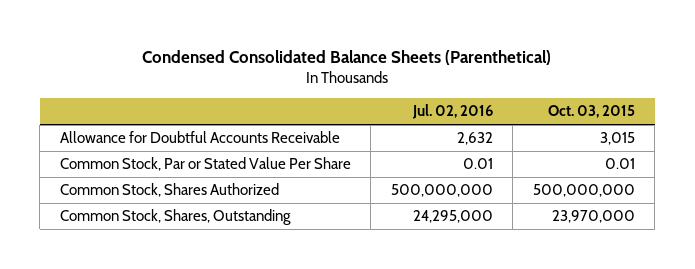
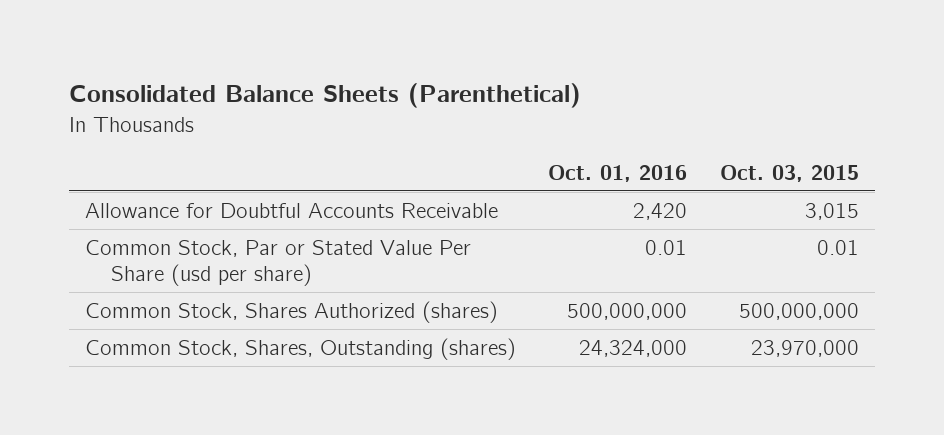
- Condensed Consolidated Balance Sheets (Parenthetical)
+ Consolidated Balance Sheets (Parenthetical)
- | Jul. 02, 2016 | Oct. 03, 2015
+ | Oct. 01, 2016 | Oct. 03, 2015
- Common Stock, Par or Stated Value Per Share | 0.01 | 0.01
- Common Stock, Shares Authorized | 500,000,000 | 500,000,000
- Common Stock, Shares, Outstanding | 24,295,000 | 23,970,000
+ Common Stock, Par or Stated Value Per Share (usd per share) | 0.01 | 0.01
+ Common Stock, Shares Authorized (shares) | 500,000,000 | 500,000,000
+ Common Stock, Shares, Outstanding (shares) | 24,324,000 | 23,970,000

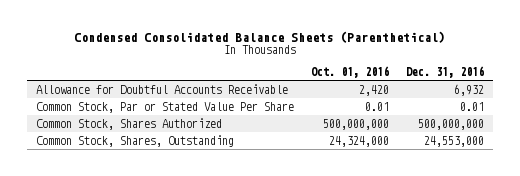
- Consolidated Balance Sheets (Parenthetical)
+ Condensed Consolidated Balance Sheets (Parenthetical)
- | Oct. 01, 2016 | Oct. 03, 2015
+ | Oct. 01, 2016 | Dec. 31, 2016
- Common Stock, Par or Stated Value Per Share (usd per share) | 0.01 | 0.01
- Common Stock, Shares Authorized (shares) | 500,000,000 | 500,000,000
- Common Stock, Shares, Outstanding (shares) | 24,324,000 | 23,970,000
+ Common Stock, Par or Stated Value Per Share | 0.01 | 0.01
+ Common Stock, Shares Authorized | 500,000,000 | 500,000,000
+ Common Stock, Shares, Outstanding | 24,324,000 | 24,553,000

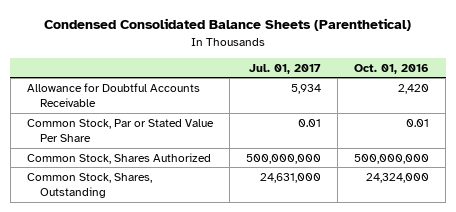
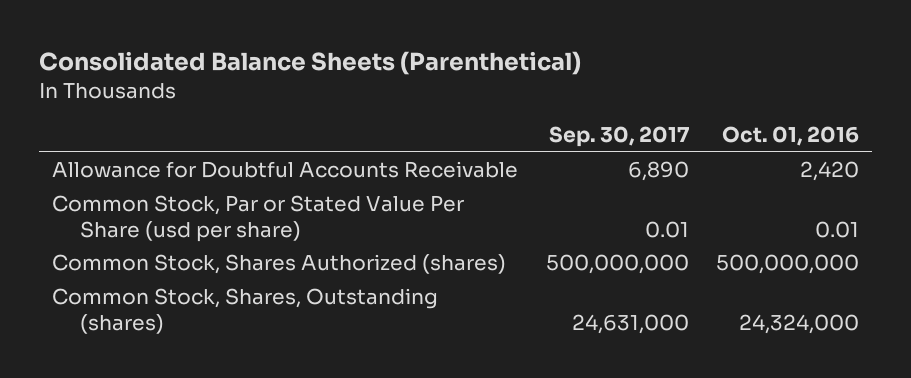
- Condensed Consolidated Balance Sheets (Parenthetical)
+ Consolidated Balance Sheets (Parenthetical)
- | Jul. 01, 2017 | Oct. 01, 2016
+ | Sep. 30, 2017 | Oct. 01, 2016
- Common Stock, Par or Stated Value Per Share | 0.01 | 0.01
- Common Stock, Shares Authorized | 500,000,000 | 500,000,000
- Common Stock, Shares, Outstanding | 24,631,000 | 24,324,000
+ Common Stock, Par or Stated Value Per Share (usd per share) | 0.01 | 0.01
+ Common Stock, Shares Authorized (shares) | 500,000,000 | 500,000,000
+ Common Stock, Shares, Outstanding (shares) | 24,631,000 | 24,324,000

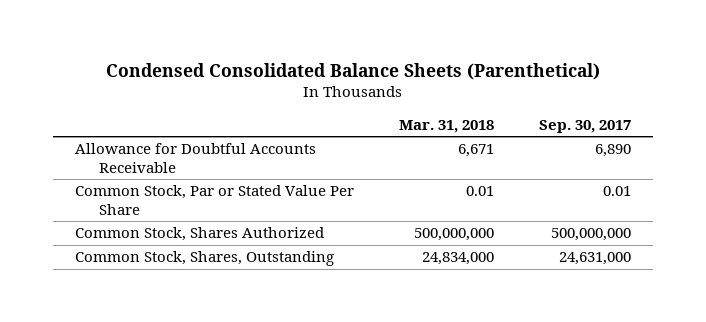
- Consolidated Balance Sheets (Parenthetical)
+ Condensed Consolidated Balance Sheets (Parenthetical)
- | Sep. 30, 2017 | Oct. 01, 2016
+ | Mar. 31, 2018 | Sep. 30, 2017
- Common Stock, Par or Stated Value Per Share (usd per share) | 0.01 | 0.01
- Common Stock, Shares Authorized (shares) | 500,000,000 | 500,000,000
- Common Stock, Shares, Outstanding (shares) | 24,631,000 | 24,324,000
+ Common Stock, Par or Stated Value Per Share | 0.01 | 0.01
+ Common Stock, Shares Authorized | 500,000,000 | 500,000,000
+ Common Stock, Shares, Outstanding | 24,834,000 | 24,631,000

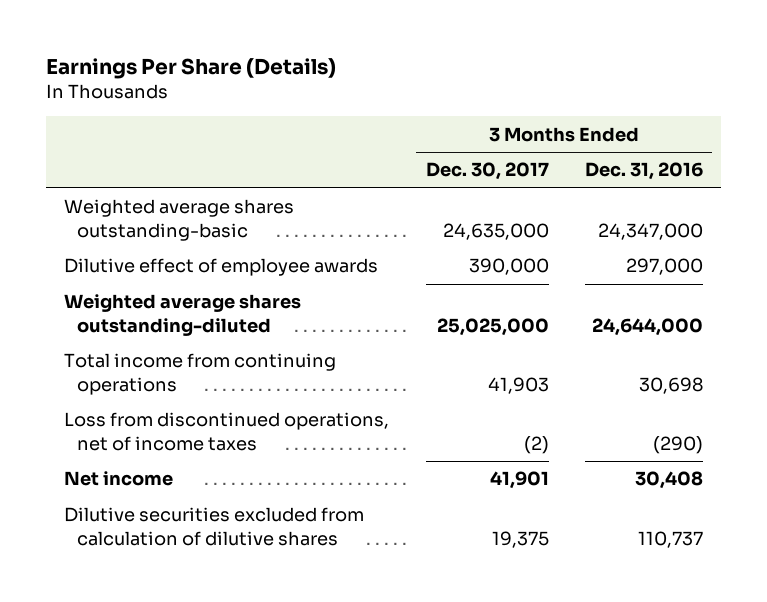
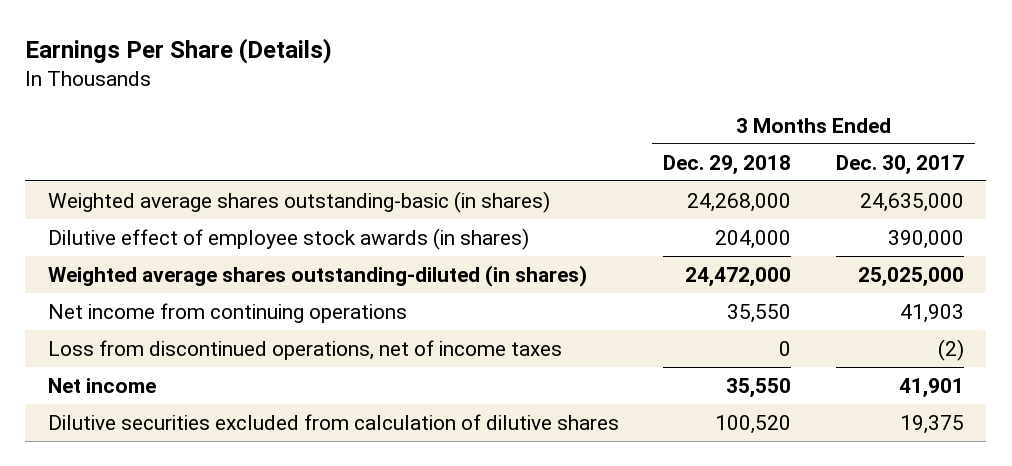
- | 3 Months Ended Dec. 30, 2017 | 3 Months Ended Dec. 31, 2016
+ | 3 Months Ended Dec. 29, 2018 | 3 Months Ended Dec. 30, 2017
- Weighted average shares outstanding-basic | 24,635,000 | 24,347,000
- Dilutive effect of employee awards | 390,000 | 297,000
- Weighted average shares outstanding-diluted | 25,025,000 | 24,644,000
- Total income from continuing operations | 41,903 | 30,698
+ Weighted average shares outstanding-basic (in shares) | 24,268,000 | 24,635,000
+ Dilutive effect of employee stock awards (in shares) | 204,000 | 390,000
+ Weighted average shares outstanding-diluted (in shares) | 24,472,000 | 25,025,000
+ Net income from continuing operations | 35,550 | 41,903

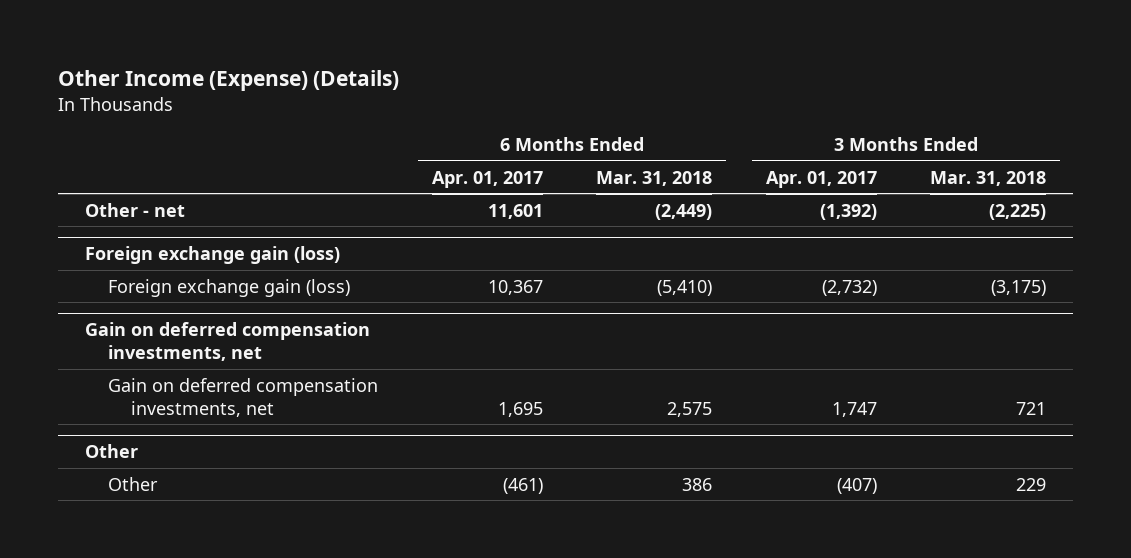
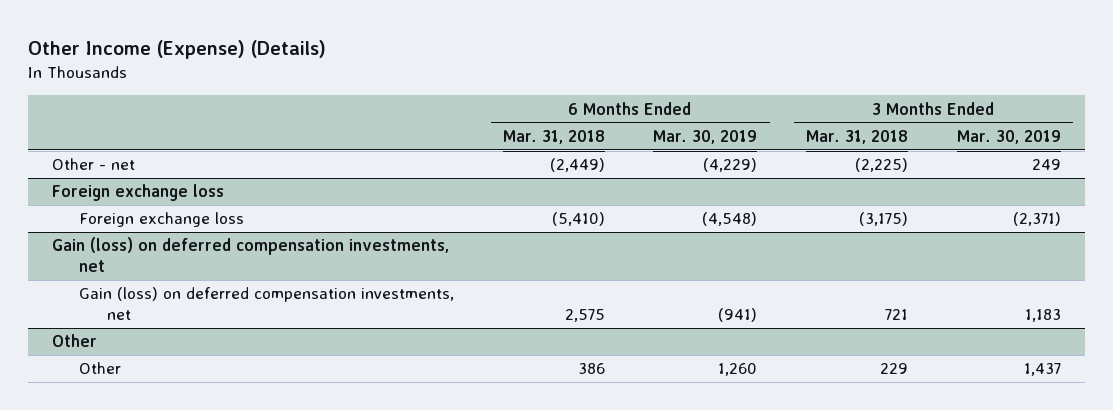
- | 6 Months Ended Apr. 01, 2017 | 6 Months Ended Mar. 31, 2018 | 3 Months Ended Apr. 01, 2017 | 3 Months Ended Mar. 31, 2018
+ | 6 Months Ended Mar. 31, 2018 | 6 Months Ended Mar. 30, 2019 | 3 Months Ended Mar. 31, 2018 | 3 Months Ended Mar. 30, 2019
- Foreign exchange gain (loss)
- Foreign exchange gain (loss) | 10,367 | (5,410) | (2,732) | (3,175)
- Gain on deferred compensation investments, net
- Gain on deferred compensation investments, net | 1,695 | 2,575 | 1,747 | 721
+ Foreign exchange loss
+ Foreign exchange loss | (5,410) | (4,548) | (3,175) | (2,371)
+ Gain (loss) on deferred compensation investments, net
+ Gain (loss) on deferred compensation investments, net | 2,575 | (941) | 721 | 1,183

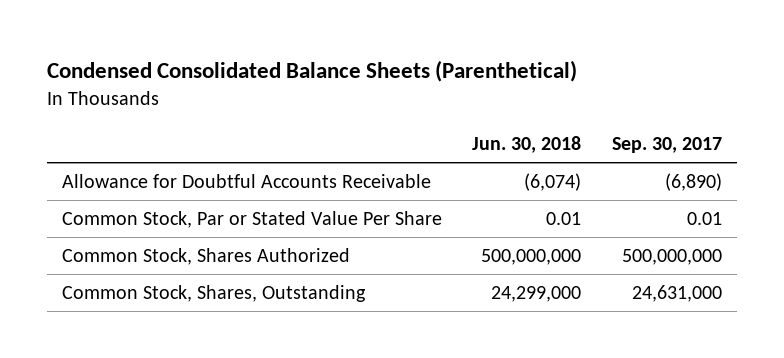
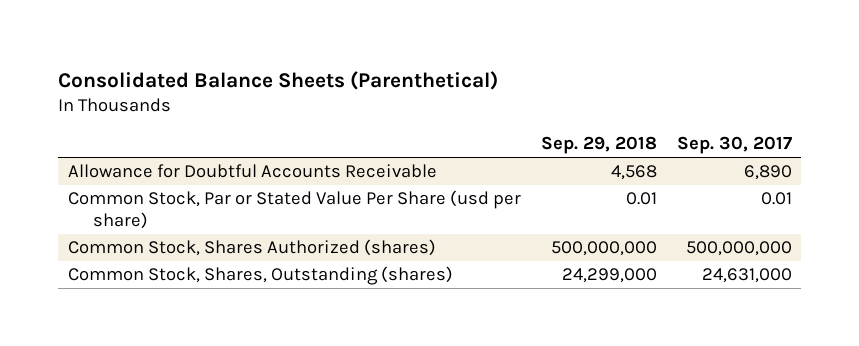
- Condensed Consolidated Balance Sheets (Parenthetical)
+ Consolidated Balance Sheets (Parenthetical)
- | Jun. 30, 2018 | Sep. 30, 2017
+ | Sep. 29, 2018 | Sep. 30, 2017
- Allowance for Doubtful Accounts Receivable | (6,074) | (6,890)
- Common Stock, Par or Stated Value Per Share | 0.01 | 0.01
- Common Stock, Shares Authorized | 500,000,000 | 500,000,000
- Common Stock, Shares, Outstanding | 24,299,000 | 24,631,000
+ Allowance for Doubtful Accounts Receivable | 4,568 | 6,890
+ Common Stock, Par or Stated Value Per Share (usd per share) | 0.01 | 0.01
+ Common Stock, Shares Authorized (shares) | 500,000,000 | 500,000,000
+ Common Stock, Shares, Outstanding (shares) | 24,299,000 | 24,631,000

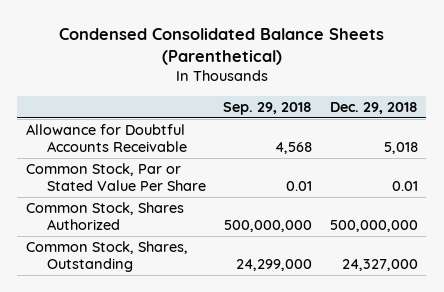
- Consolidated Balance Sheets (Parenthetical)
+ Condensed Consolidated Balance Sheets (Parenthetical)
- | Sep. 29, 2018 | Sep. 30, 2017
+ | Sep. 29, 2018 | Dec. 29, 2018
- Common Stock, Par or Stated Value Per Share (usd per share) | 0.01 | 0.01
- Common Stock, Shares Authorized (shares) | 500,000,000 | 500,000,000
- Common Stock, Shares, Outstanding (shares) | 24,299,000 | 24,631,000
+ Common Stock, Par or Stated Value Per Share | 0.01 | 0.01
+ Common Stock, Shares Authorized | 500,000,000 | 500,000,000
+ Common Stock, Shares, Outstanding | 24,299,000 | 24,327,000

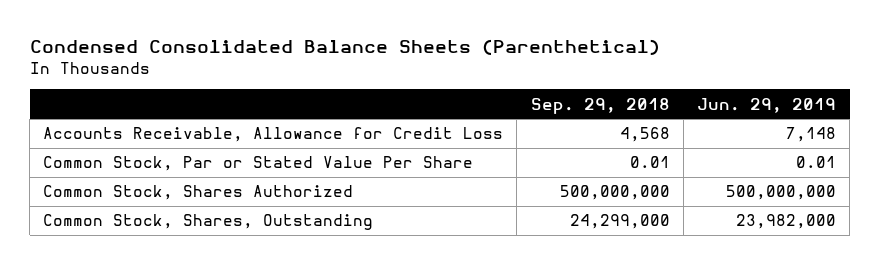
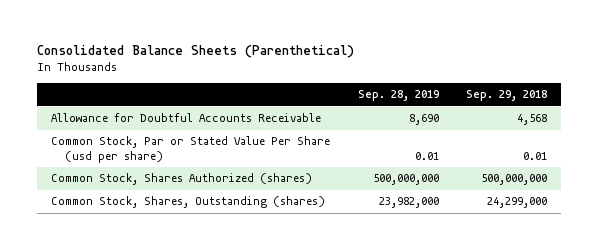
- Condensed Consolidated Balance Sheets (Parenthetical)
+ Consolidated Balance Sheets (Parenthetical)
- | Sep. 29, 2018 | Jun. 29, 2019
+ | Sep. 28, 2019 | Sep. 29, 2018
- Accounts Receivable, Allowance for Credit Loss | 4,568 | 7,148
- Common Stock, Par or Stated Value Per Share | 0.01 | 0.01
- Common Stock, Shares Authorized | 500,000,000 | 500,000,000
- Common Stock, Shares, Outstanding | 24,299,000 | 23,982,000
+ Allowance for Doubtful Accounts Receivable | 8,690 | 4,568
+ Common Stock, Par or Stated Value Per Share (usd per share) | 0.01 | 0.01
+ Common Stock, Shares Authorized (shares) | 500,000,000 | 500,000,000
+ Common Stock, Shares, Outstanding (shares) | 23,982,000 | 24,299,000

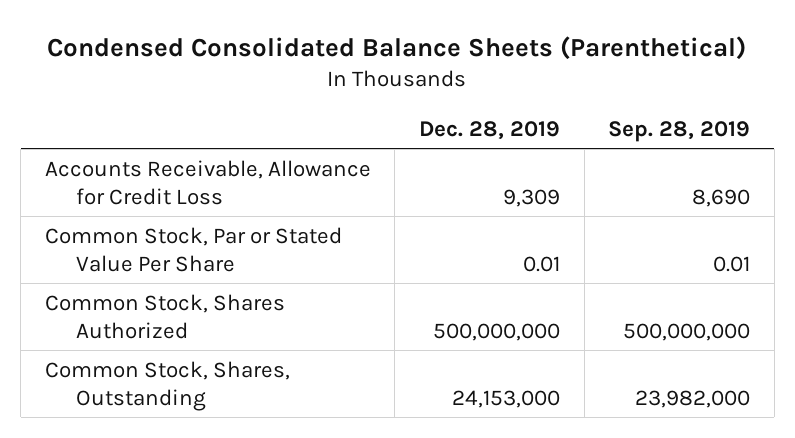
- Consolidated Balance Sheets (Parenthetical)
+ Condensed Consolidated Balance Sheets (Parenthetical)
- | Sep. 28, 2019 | Sep. 29, 2018
+ | Dec. 28, 2019 | Sep. 28, 2019
- Allowance for Doubtful Accounts Receivable | 8,690 | 4,568
- Common Stock, Par or Stated Value Per Share (usd per share) | 0.01 | 0.01
- Common Stock, Shares Authorized (shares) | 500,000,000 | 500,000,000
- Common Stock, Shares, Outstanding (shares) | 23,982,000 | 24,299,000
+ Accounts Receivable, Allowance for Credit Loss | 9,309 | 8,690
+ Common Stock, Par or Stated Value Per Share | 0.01 | 0.01
+ Common Stock, Shares Authorized | 500,000,000 | 500,000,000
+ Common Stock, Shares, Outstanding | 24,153,000 | 23,982,000

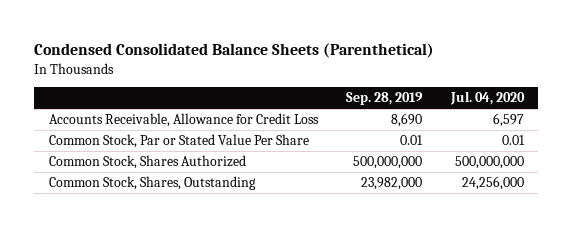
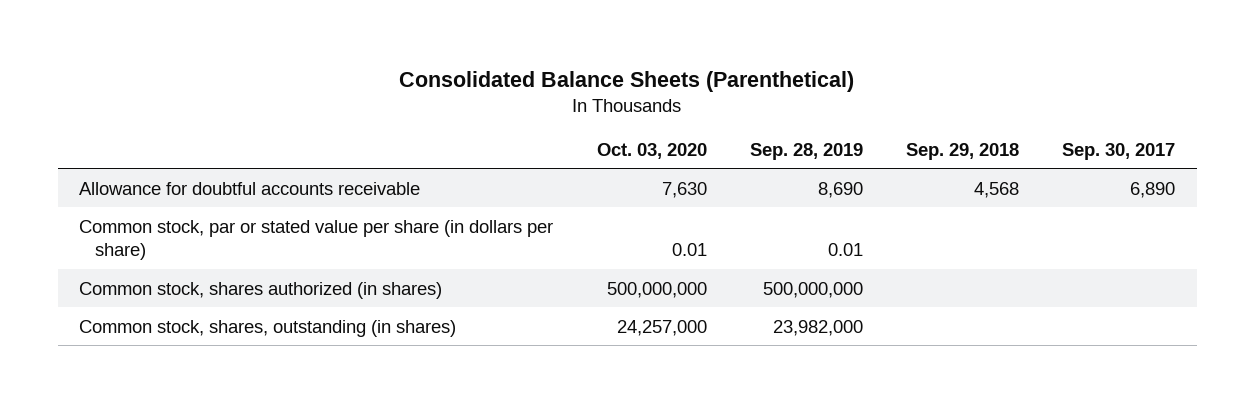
- Condensed Consolidated Balance Sheets (Parenthetical)
+ Consolidated Balance Sheets (Parenthetical)
- | Sep. 28, 2019 | Jul. 04, 2020
+ | Oct. 03, 2020 | Sep. 28, 2019 | Sep. 29, 2018 | Sep. 30, 2017
- Accounts Receivable, Allowance for Credit Loss | 8,690 | 6,597
- Common Stock, Par or Stated Value Per Share | 0.01 | 0.01
- Common Stock, Shares Authorized | 500,000,000 | 500,000,000
- Common Stock, Shares, Outstanding | 23,982,000 | 24,256,000
+ Allowance for doubtful accounts receivable | 7,630 | 8,690 | 4,568 | 6,890
+ Common stock, par or stated value per share (in dollars per share) | 0.01 | 0.01 | |
+ Common stock, shares authorized (in shares) | 500,000,000 | 500,000,000 | |
+ Common stock, shares, outstanding (in shares) | 24,257,000 | 23,982,000 | |

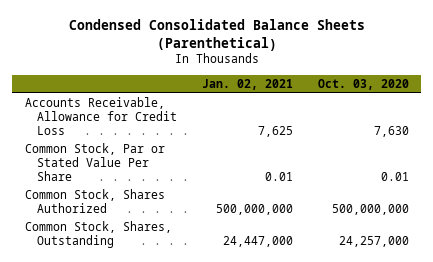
- Consolidated Balance Sheets (Parenthetical)
+ Condensed Consolidated Balance Sheets (Parenthetical)
- | Oct. 03, 2020 | Sep. 28, 2019 | Sep. 29, 2018 | Sep. 30, 2017
+ | Jan. 02, 2021 | Oct. 03, 2020
- Allowance for doubtful accounts receivable | 7,630 | 8,690 | 4,568 | 6,890
- Common stock, par or stated value per share (in dollars per share) | 0.01 | 0.01 | |
- Common stock, shares authorized (in shares) | 500,000,000 | 500,000,000 | |
- Common stock, shares, outstanding (in shares) | 24,257,000 | 23,982,000 | |
+ Accounts Receivable, Allowance for Credit Loss | 7,625 | 7,630
+ Common Stock, Par or Stated Value Per Share | 0.01 | 0.01
+ Common Stock, Shares Authorized | 500,000,000 | 500,000,000
+ Common Stock, Shares, Outstanding | 24,447,000 | 24,257,000

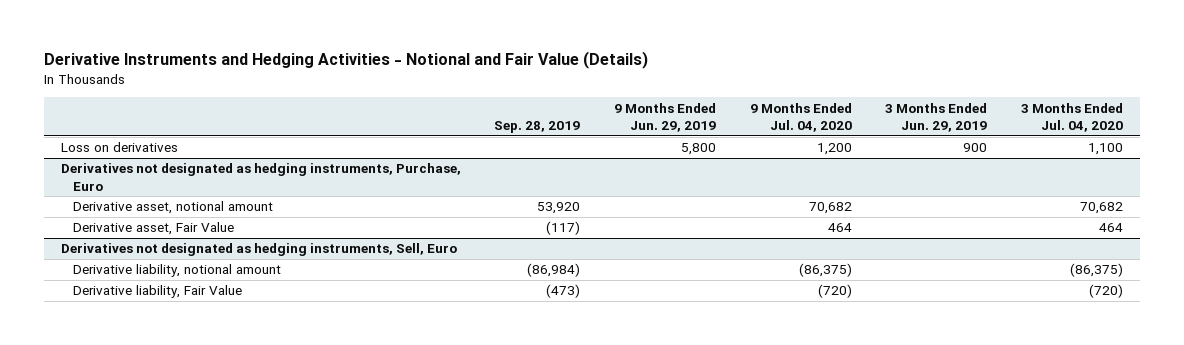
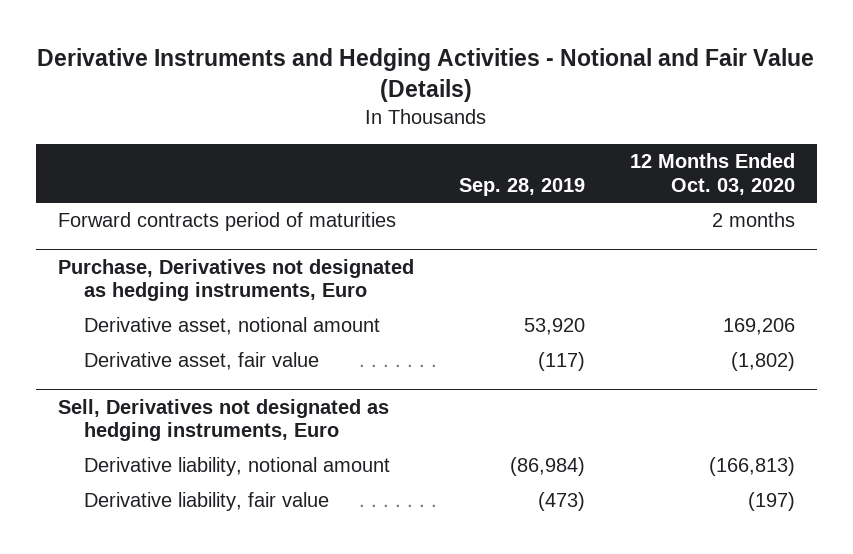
- | Sep. 28, 2019 | 9 Months Ended Jun. 29, 2019 | 9 Months Ended Jul. 04, 2020 | 3 Months Ended Jun. 29, 2019 | 3 Months Ended Jul. 04, 2020
+ | Sep. 28, 2019 | 12 Months Ended Oct. 03, 2020
- Loss on derivatives | | 5,800 | 1,200 | 900 | 1,100
- Derivatives not designated as hedging instruments, Purchase, Euro
+ Forward contracts period of maturities | | 2 months
+ Purchase, Derivatives not designated as hedging instruments, Euro
- Derivative asset, Fair Value | (117) | | 464 | | 464
- Derivatives not designated as hedging instruments, Sell, Euro
+ Derivative asset, fair value | (117) | (1,802)
+ Sell, Derivatives not designated as hedging instruments, Euro
- Derivative liability, Fair Value | (473) | | (720) | | (720)
+ Derivative liability, fair value | (473) | (197)

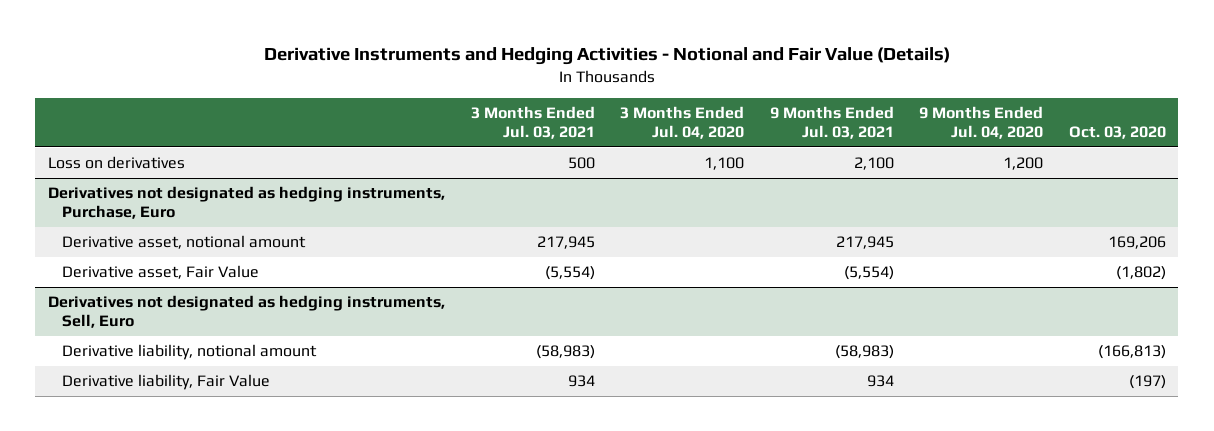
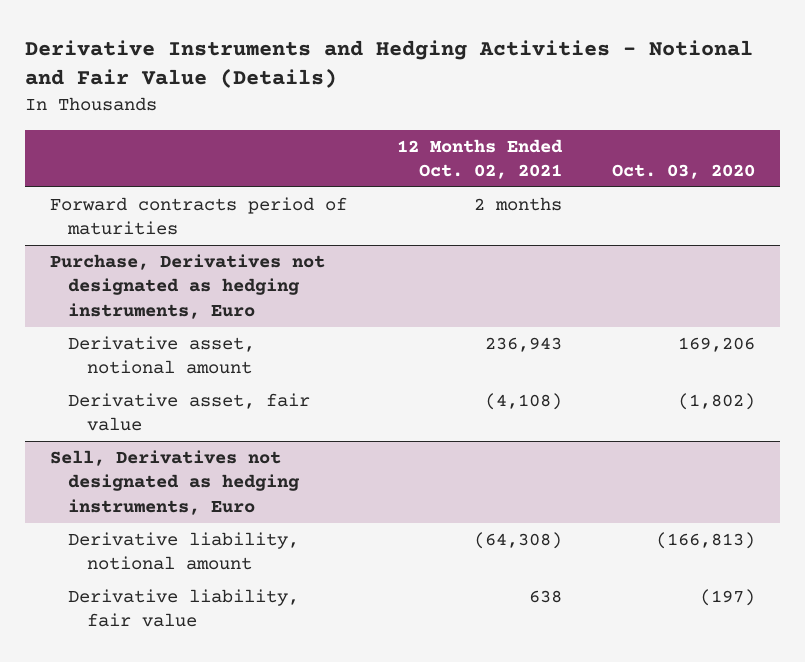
- | 3 Months Ended Jul. 03, 2021 | 3 Months Ended Jul. 04, 2020 | 9 Months Ended Jul. 03, 2021 | 9 Months Ended Jul. 04, 2020 | Oct. 03, 2020
+ | 12 Months Ended Oct. 02, 2021 | Oct. 03, 2020
- Loss on derivatives | 500 | 1,100 | 2,100 | 1,200 |
- Derivatives not designated as hedging instruments, Purchase, Euro
+ Forward contracts period of maturities | 2 months |
+ Purchase, Derivatives not designated as hedging instruments, Euro
- Derivative asset, Fair Value | (5,554) | | (5,554) | | (1,802)
- Derivatives not designated as hedging instruments, Sell, Euro
+ Derivative asset, fair value | (4,108) | (1,802)
+ Sell, Derivatives not designated as hedging instruments, Euro
- Derivative liability, Fair Value | 934 | | 934 | | (197)
+ Derivative liability, fair value | 638 | (197)

